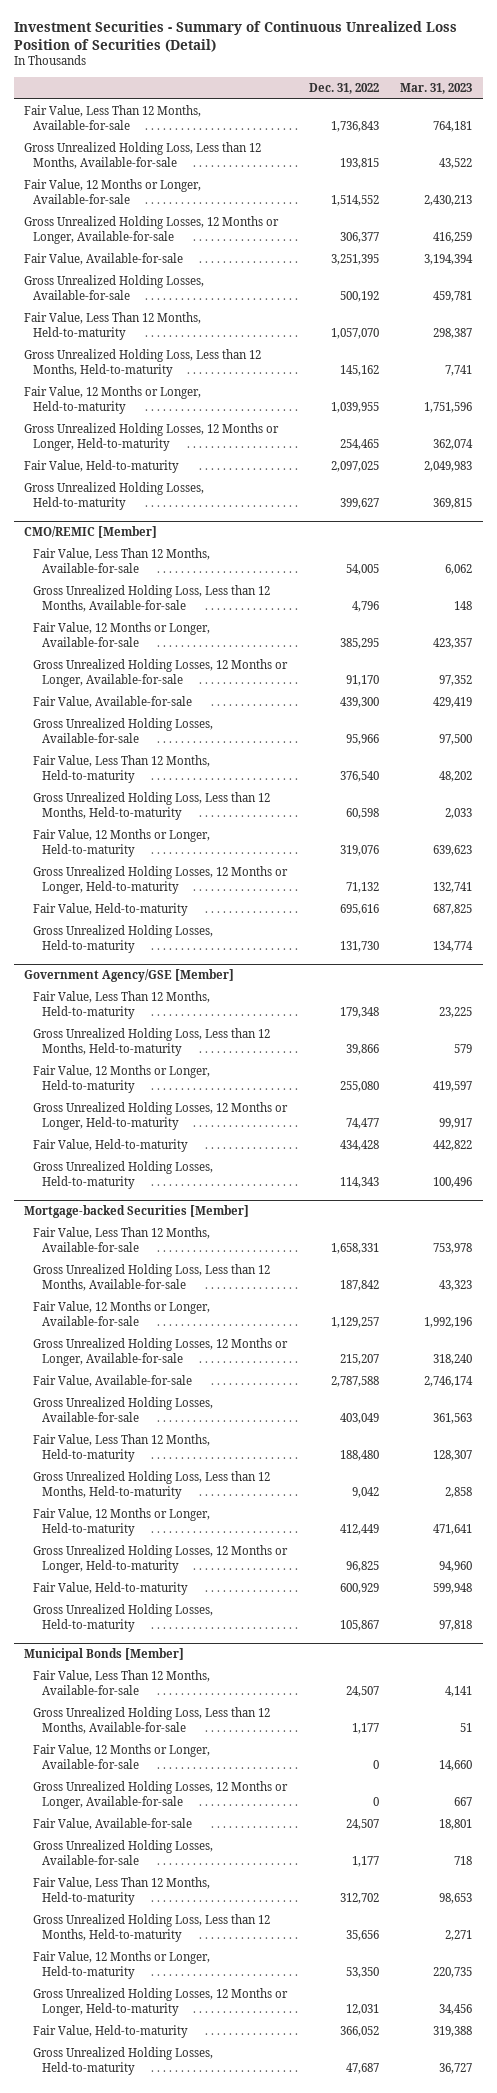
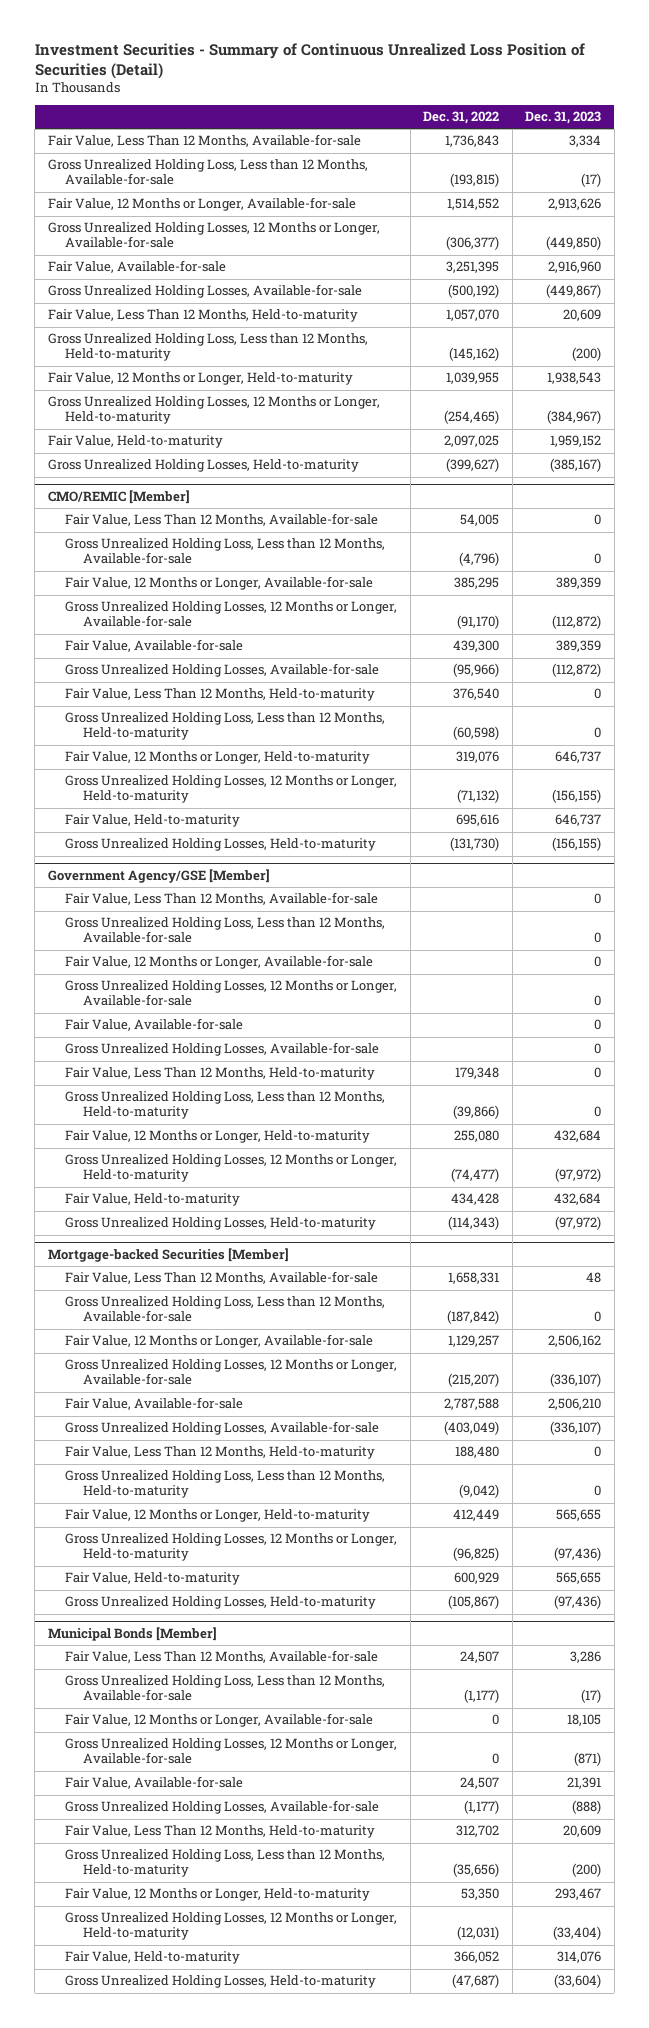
- | Dec. 31, 2022 | Mar. 31, 2023
+ | Dec. 31, 2022 | Dec. 31, 2023
- Gross Unrealized Holding Loss, Less than 12 Months, Available-for-sale | 193,815 | 43,522
+ Gross Unrealized Holding Loss, Less than 12 Months, Available-for-sale | (193,815) | (17)
- Gross Unrealized Holding Losses, 12 Months or Longer, Available-for-sale | 306,377 | 416,259
+ Gross Unrealized Holding Losses, 12 Months or Longer, Available-for-sale | (306,377) | (449,850)
- Gross Unrealized Holding Losses, Available-for-sale | 500,192 | 459,781
+ Gross Unrealized Holding Losses, Available-for-sale | (500,192) | (449,867)
- Gross Unrealized Holding Loss, Less than 12 Months, Held-to-maturity | 145,162 | 7,741
+ Gross Unrealized Holding Loss, Less than 12 Months, Held-to-maturity | (145,162) | (200)
- Gross Unrealized Holding Losses, 12 Months or Longer, Held-to-maturity | 254,465 | 362,074
+ Gross Unrealized Holding Losses, 12 Months or Longer, Held-to-maturity | (254,465) | (384,967)
- Gross Unrealized Holding Losses, Held-to-maturity | 399,627 | 369,815
+ Gross Unrealized Holding Losses, Held-to-maturity | (399,627) | (385,167)
@ CMO/REMIC [Member]
- Gross Unrealized Holding Loss, Less than 12 Months, Available-for-sale | 4,796 | 148
+ Gross Unrealized Holding Loss, Less than 12 Months, Available-for-sale | (4,796) | 0
- Gross Unrealized Holding Losses, 12 Months or Longer, Available-for-sale | 91,170 | 97,352
+ Gross Unrealized Holding Losses, 12 Months or Longer, Available-for-sale | (91,170) | (112,872)
- Gross Unrealized Holding Losses, Available-for-sale | 95,966 | 97,500
+ Gross Unrealized Holding Losses, Available-for-sale | (95,966) | (112,872)
- Gross Unrealized Holding Loss, Less than 12 Months, Held-to-maturity | 60,598 | 2,033
+ Gross Unrealized Holding Loss, Less than 12 Months, Held-to-maturity | (60,598) | 0
- Gross Unrealized Holding Losses, 12 Months or Longer, Held-to-maturity | 71,132 | 132,741
+ Gross Unrealized Holding Losses, 12 Months or Longer, Held-to-maturity | (71,132) | (156,155)
- Gross Unrealized Holding Losses, Held-to-maturity | 131,730 | 134,774
+ Gross Unrealized Holding Losses, Held-to-maturity | (131,730) | (156,155)
@ Government Agency/GSE [Member]
+ Fair Value, Less Than 12 Months, Available-for-sale | | 0
+ Gross Unrealized Holding Loss, Less than 12 Months, Available-for-sale | | 0
+ Fair Value, 12 Months or Longer, Available-for-sale | | 0
+ Gross Unrealized Holding Losses, 12 Months or Longer, Available-for-sale | | 0
+ Fair Value, Available-for-sale | | 0
+ Gross Unrealized Holding Losses, Available-for-sale | | 0
- Gross Unrealized Holding Loss, Less than 12 Months, Held-to-maturity | 39,866 | 579
+ Gross Unrealized Holding Loss, Less than 12 Months, Held-to-maturity | (39,866) | 0
- Gross Unrealized Holding Losses, 12 Months or Longer, Held-to-maturity | 74,477 | 99,917
+ Gross Unrealized Holding Losses, 12 Months or Longer, Held-to-maturity | (74,477) | (97,972)
- Gross Unrealized Holding Losses, Held-to-maturity | 114,343 | 100,496
+ Gross Unrealized Holding Losses, Held-to-maturity | (114,343) | (97,972)
@ Mortgage-backed Securities [Member]
- Gross Unrealized Holding Loss, Less than 12 Months, Available-for-sale | 187,842 | 43,323
+ Gross Unrealized Holding Loss, Less than 12 Months, Available-for-sale | (187,842) | 0
- Gross Unrealized Holding Losses, 12 Months or Longer, Available-for-sale | 215,207 | 318,240
+ Gross Unrealized Holding Losses, 12 Months or Longer, Available-for-sale | (215,207) | (336,107)
- Gross Unrealized Holding Losses, Available-for-sale | 403,049 | 361,563
+ Gross Unrealized Holding Losses, Available-for-sale | (403,049) | (336,107)
- Gross Unrealized Holding Loss, Less than 12 Months, Held-to-maturity | 9,042 | 2,858
+ Gross Unrealized Holding Loss, Less than 12 Months, Held-to-maturity | (9,042) | 0
- Gross Unrealized Holding Losses, 12 Months or Longer, Held-to-maturity | 96,825 | 94,960
+ Gross Unrealized Holding Losses, 12 Months or Longer, Held-to-maturity | (96,825) | (97,436)
- Gross Unrealized Holding Losses, Held-to-maturity | 105,867 | 97,818
+ Gross Unrealized Holding Losses, Held-to-maturity | (105,867) | (97,436)
@ Municipal Bonds [Member]
- Gross Unrealized Holding Loss, Less than 12 Months, Available-for-sale | 1,177 | 51
+ Gross Unrealized Holding Loss, Less than 12 Months, Available-for-sale | (1,177) | (17)
- Gross Unrealized Holding Losses, Available-for-sale | 1,177 | 718
+ Gross Unrealized Holding Losses, Available-for-sale | (1,177) | (888)
- Gross Unrealized Holding Loss, Less than 12 Months, Held-to-maturity | 35,656 | 2,271
+ Gross Unrealized Holding Loss, Less than 12 Months, Held-to-maturity | (35,656) | (200)
- Gross Unrealized Holding Losses, 12 Months or Longer, Held-to-maturity | 12,031 | 34,456
+ Gross Unrealized Holding Losses, 12 Months or Longer, Held-to-maturity | (12,031) | (33,404)
- Gross Unrealized Holding Losses, Held-to-maturity | 47,687 | 36,727
+ Gross Unrealized Holding Losses, Held-to-maturity | (47,687) | (33,604)

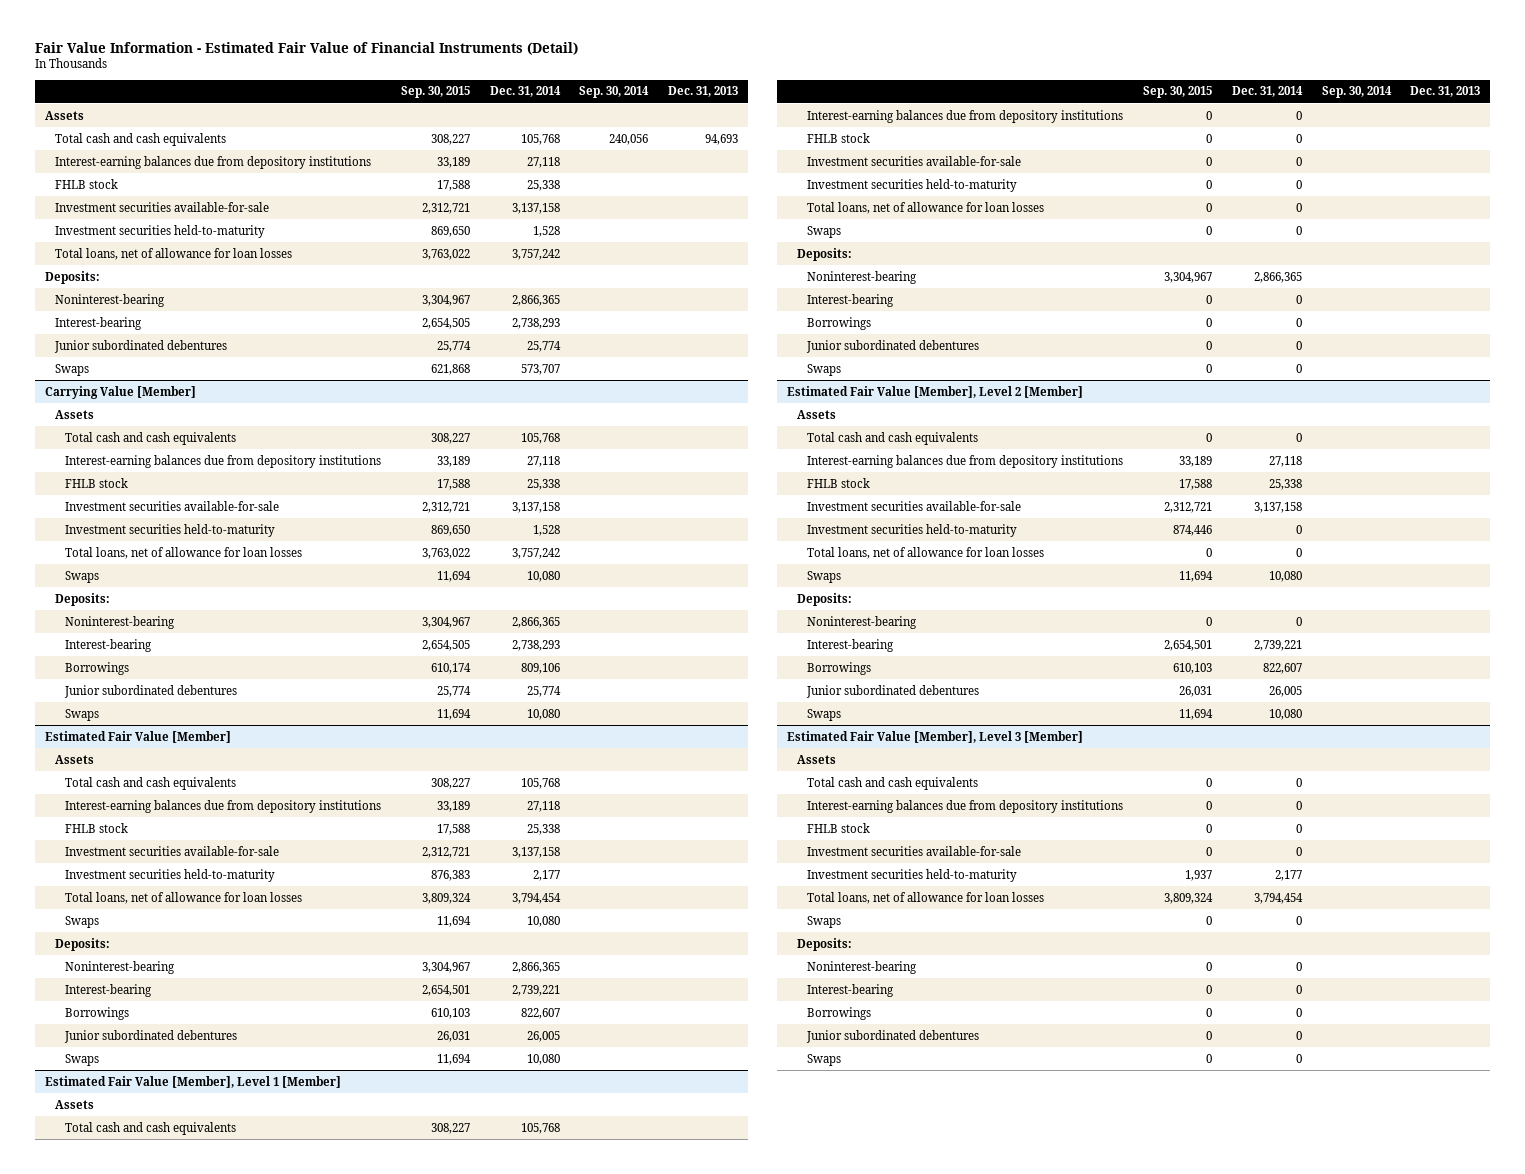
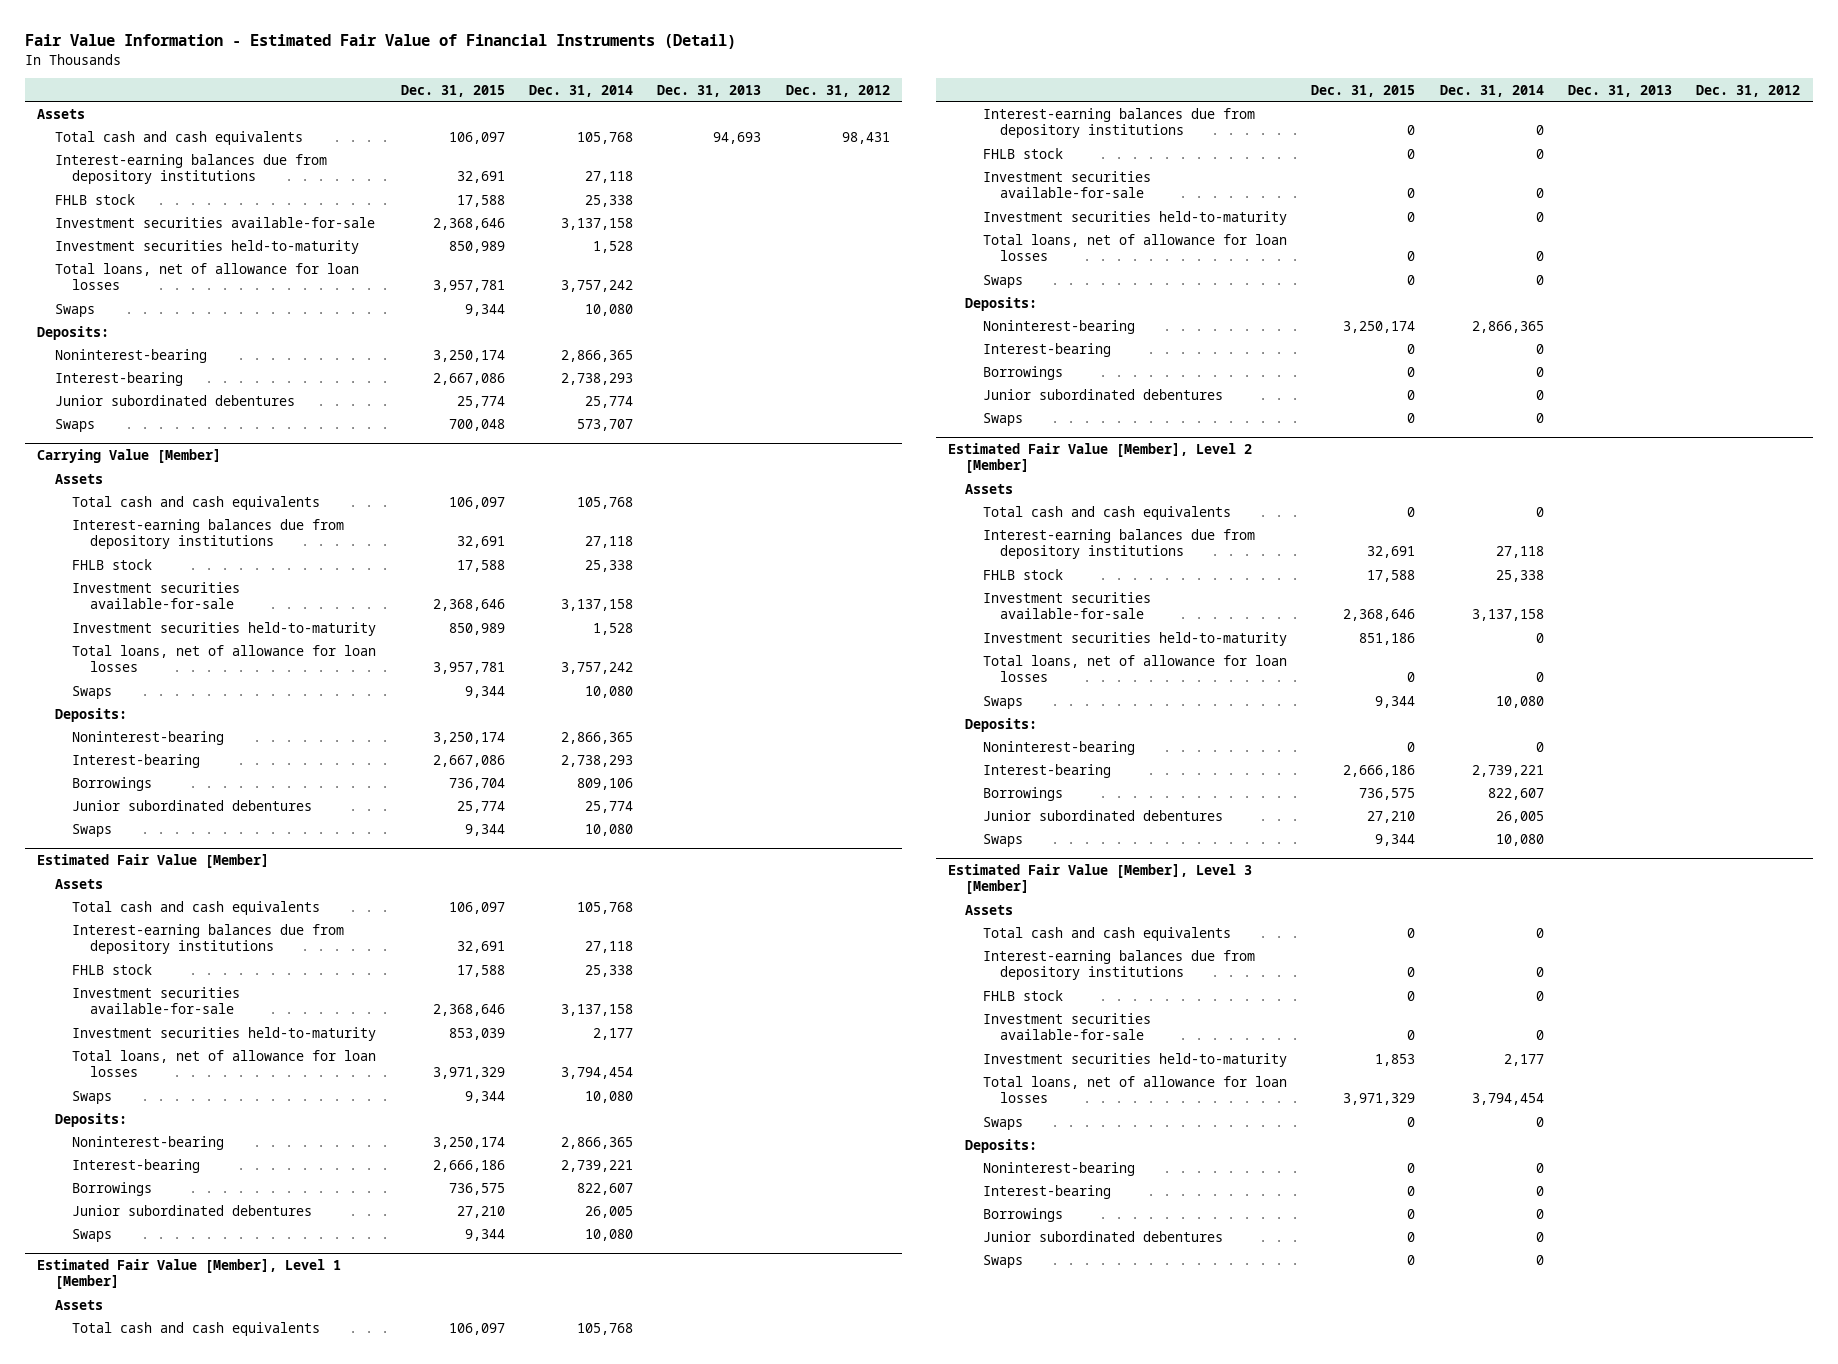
- | Sep. 30, 2015 | Dec. 31, 2014 | Sep. 30, 2014 | Dec. 31, 2013
+ | Dec. 31, 2015 | Dec. 31, 2014 | Dec. 31, 2013 | Dec. 31, 2012
+ Swaps | 9,344 | 10,080 | |

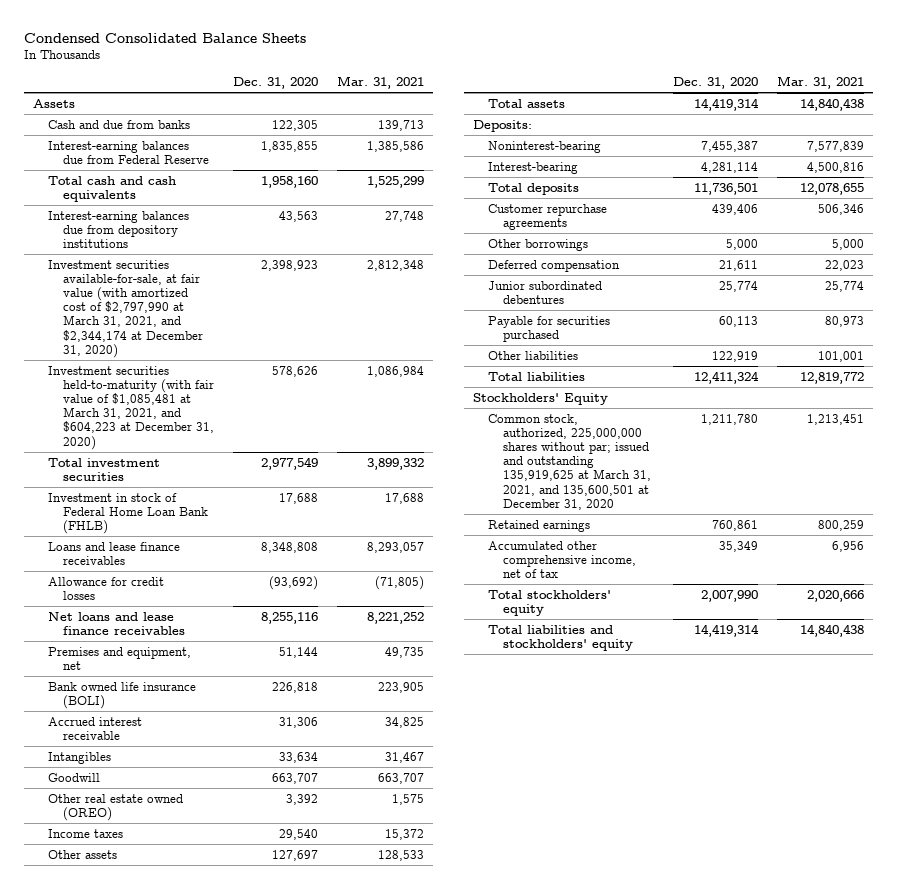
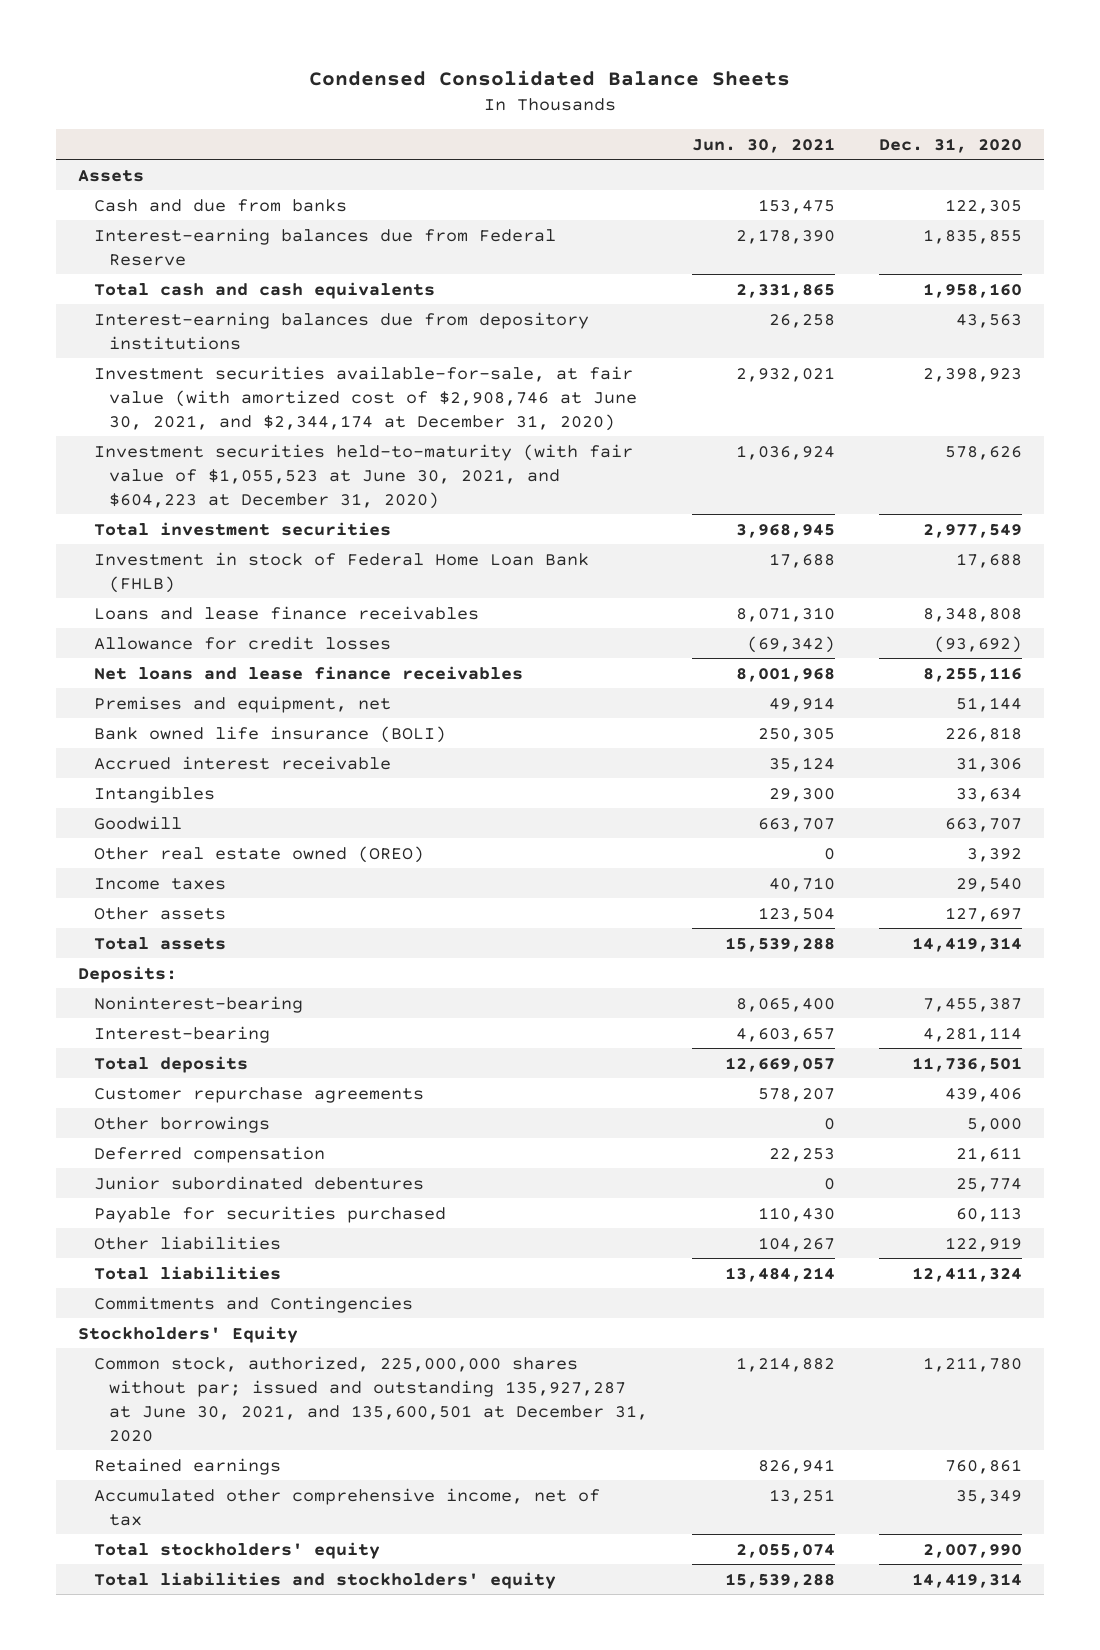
- | Dec. 31, 2020 | Mar. 31, 2021
+ | Jun. 30, 2021 | Dec. 31, 2020
- Investment securities available-for-sale, at fair value (with amortized cost of $2,797,990 at March 31, 2021, and $2,344,174 at December 31, 2020) | 2,398,923 | 2,812,348
- Investment securities held-to-maturity (with fair value of $1,085,481 at March 31, 2021, and $604,223 at December 31, 2020) | 578,626 | 1,086,984
+ Investment securities available-for-sale, at fair value (with amortized cost of $2,908,746 at June 30, 2021, and $2,344,174 at December 31, 2020) | 2,932,021 | 2,398,923
+ Investment securities held-to-maturity (with fair value of $1,055,523 at June 30, 2021, and $604,223 at December 31, 2020) | 1,036,924 | 578,626
+ Commitments and Contingencies
- Common stock, authorized, 225,000,000 shares without par; issued and outstanding 135,919,625 at March 31, 2021, and 135,600,501 at December 31, 2020 | 1,211,780 | 1,213,451
+ Common stock, authorized, 225,000,000 shares without par; issued and outstanding 135,927,287 at June 30, 2021, and 135,600,501 at December 31, 2020 | 1,214,882 | 1,211,780

